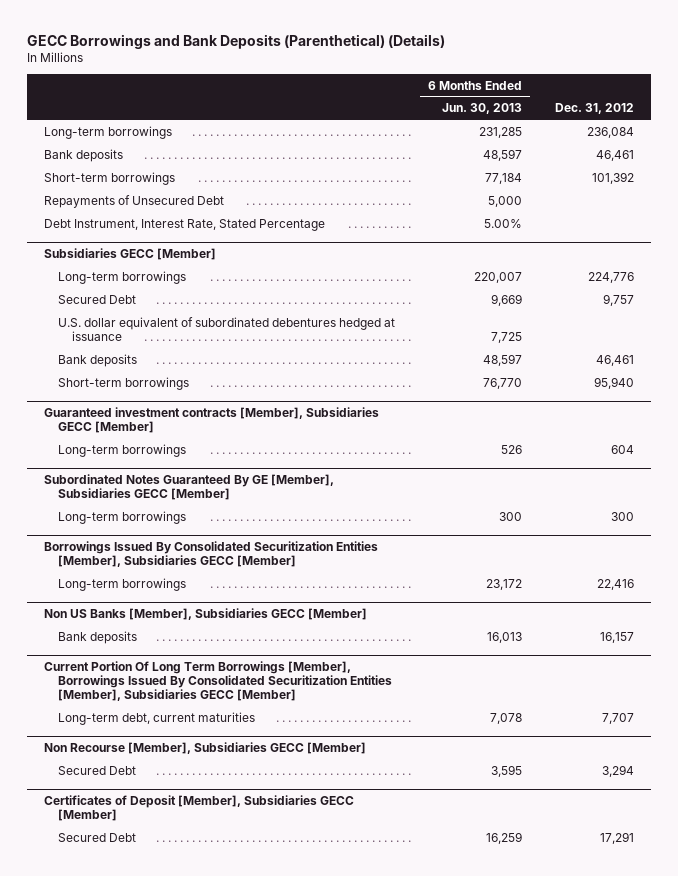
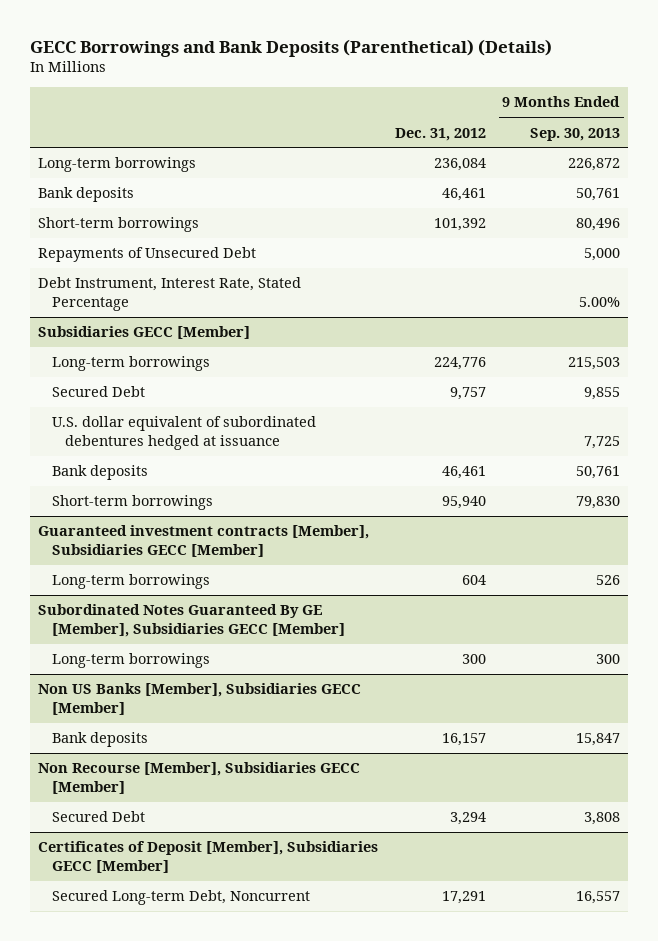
- | 6 Months Ended Jun. 30, 2013 | Dec. 31, 2012
+ | Dec. 31, 2012 | 9 Months Ended Sep. 30, 2013
- Borrowings Issued By Consolidated Securitization Entities [Member], Subsidiaries GECC [Member]
- Long-term borrowings | 23,172 | 22,416
- Current Portion Of Long Term Borrowings [Member], Borrowings Issued By Consolidated Securitization Entities [Member], Subsidiaries GECC [Member]
- Long-term debt, current maturities | 7,078 | 7,707
@ Certificates of Deposit [Member], Subsidiaries GECC [Member]
- Secured Debt | 16,259 | 17,291
+ Secured Long-term Debt, Noncurrent | 17,291 | 16,557

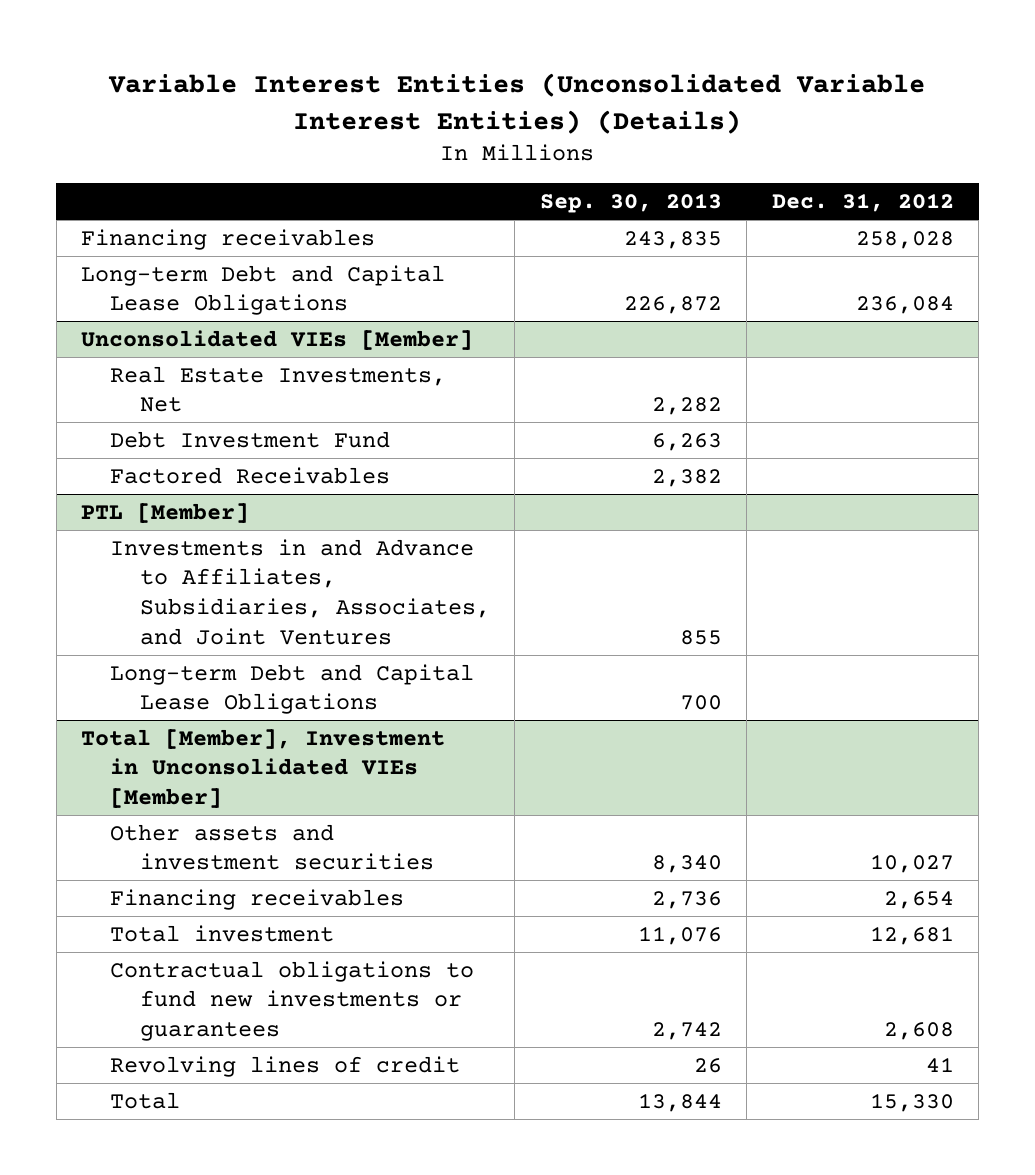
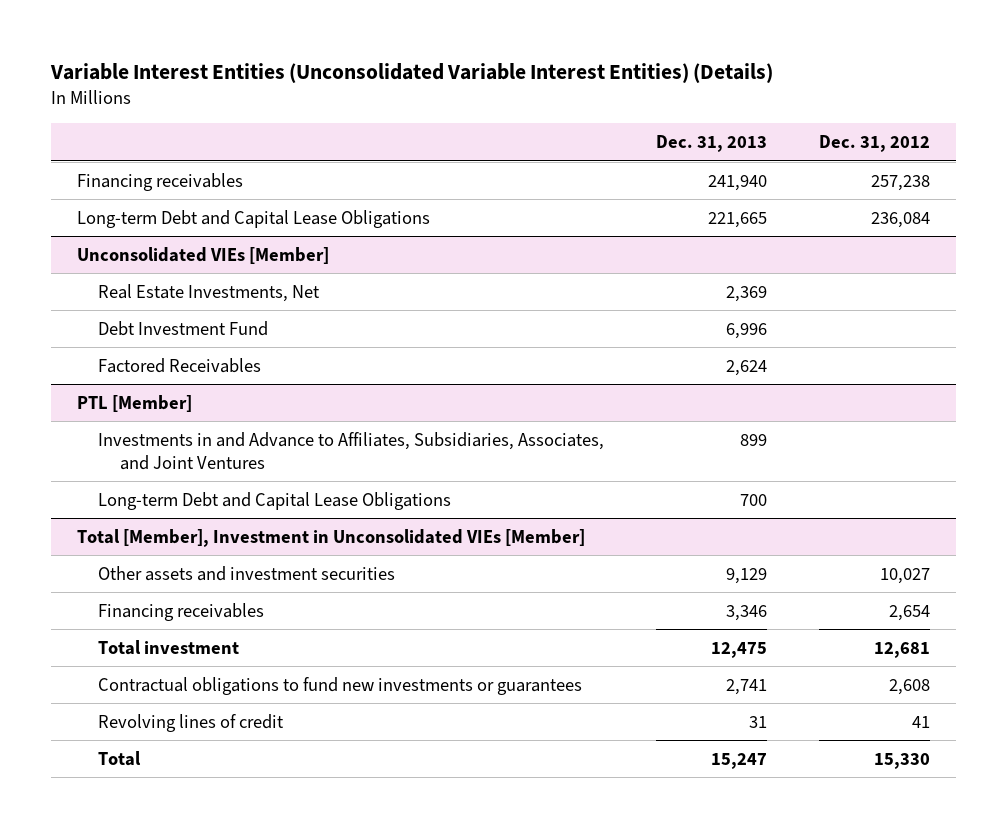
- | Sep. 30, 2013 | Dec. 31, 2012
+ | Dec. 31, 2013 | Dec. 31, 2012
- Financing receivables | 243,835 | 258,028
+ Financing receivables | 241,940 | 257,238

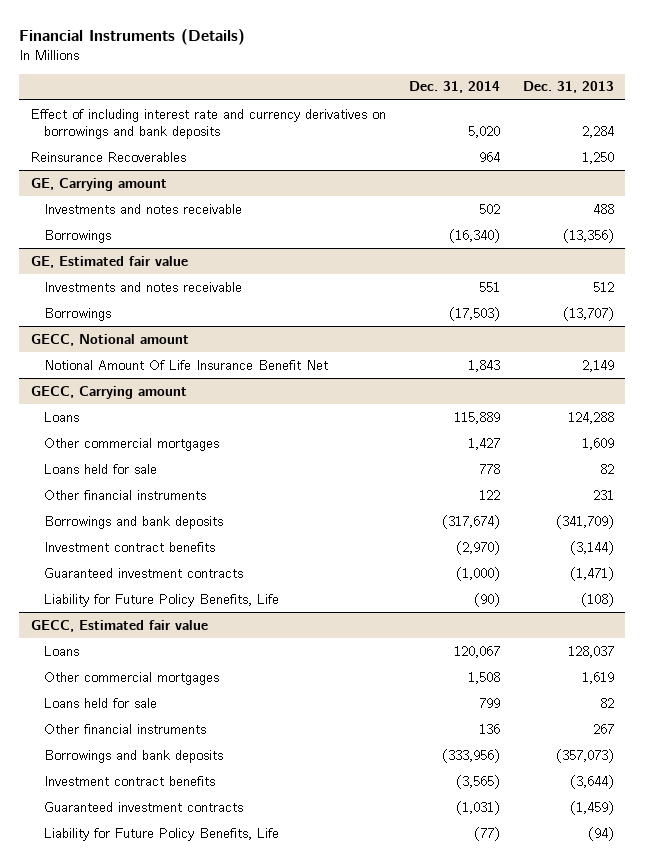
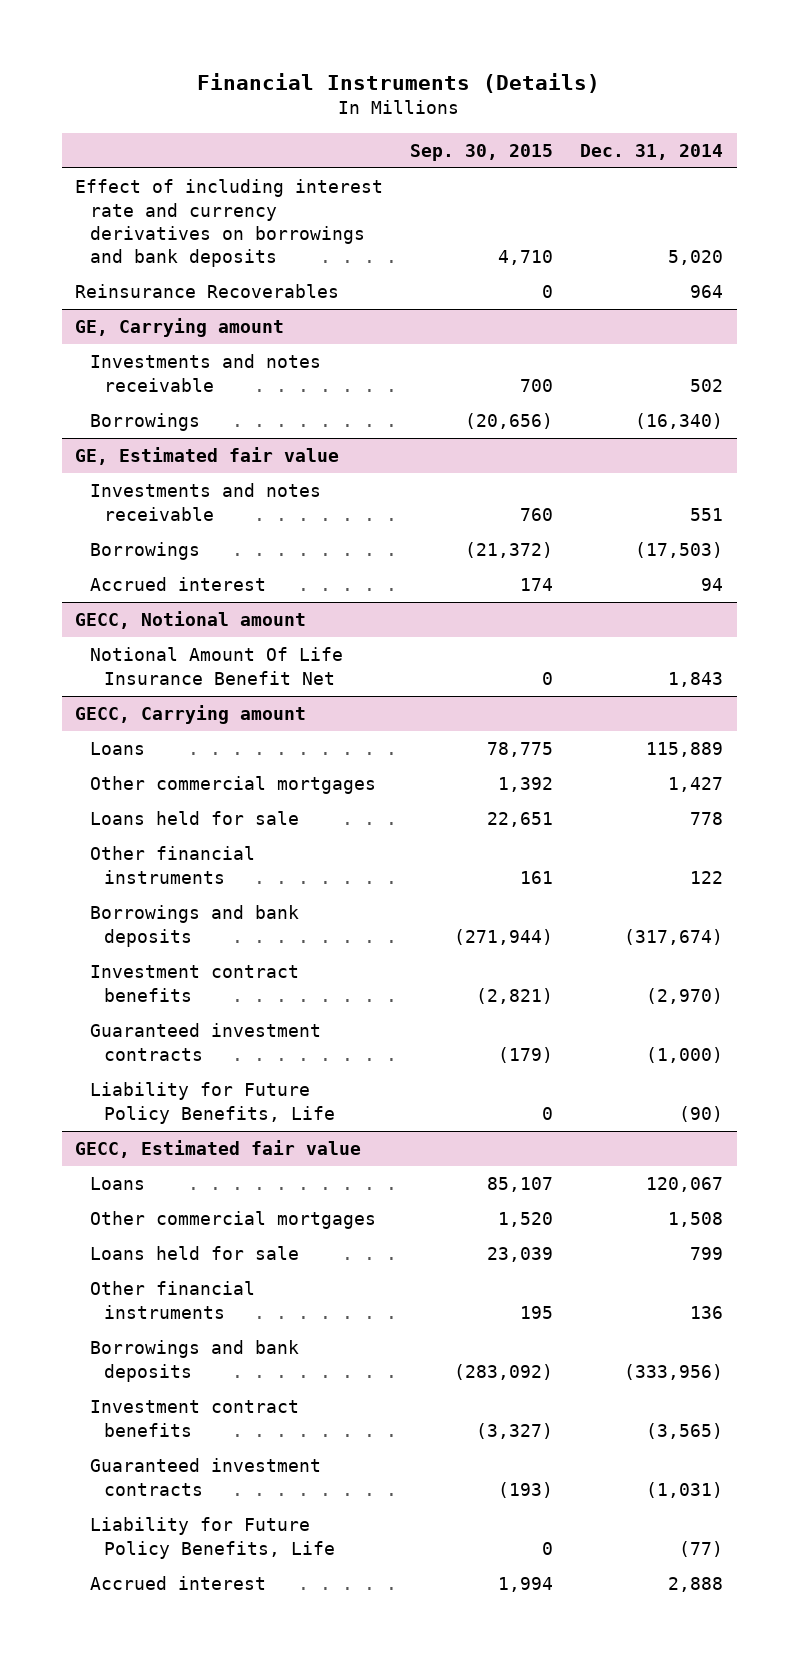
- | Dec. 31, 2014 | Dec. 31, 2013
+ | Sep. 30, 2015 | Dec. 31, 2014
@ GE, Estimated fair value
+ Accrued interest | 174 | 94
@ GECC, Estimated fair value
+ Accrued interest | 1,994 | 2,888

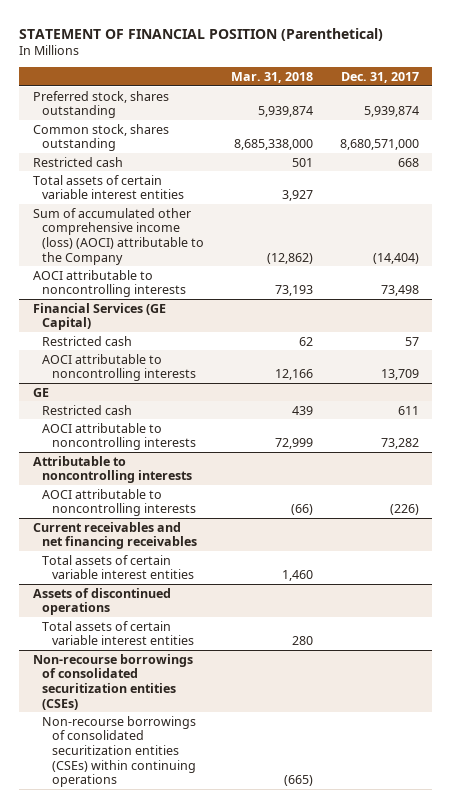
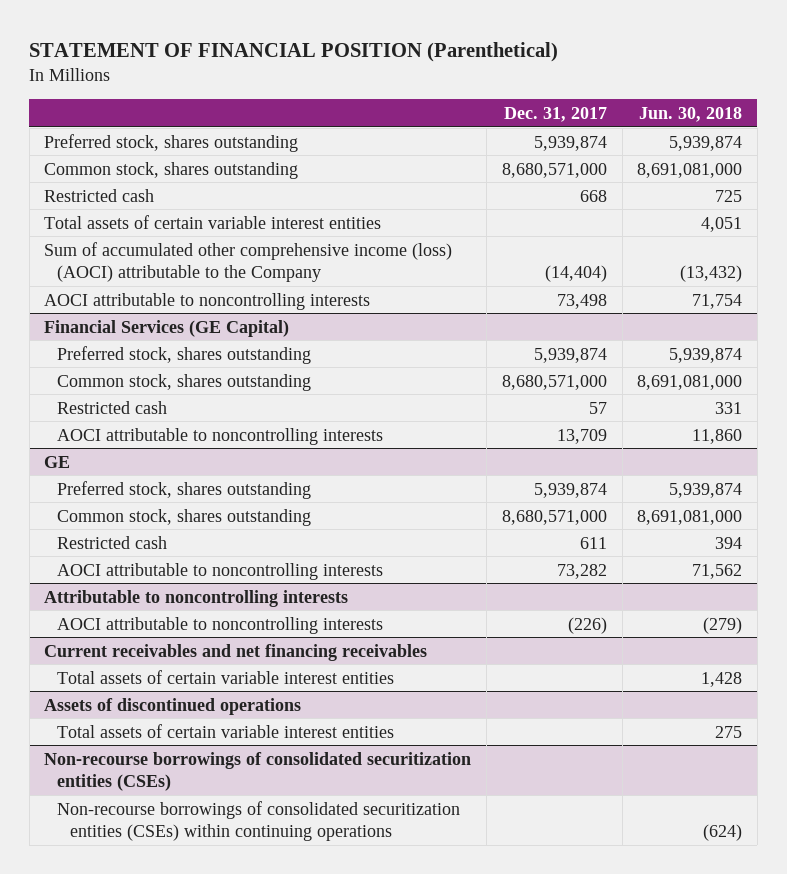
- | Mar. 31, 2018 | Dec. 31, 2017
+ | Dec. 31, 2017 | Jun. 30, 2018
@ Financial Services (GE Capital)
+ Preferred stock, shares outstanding | 5,939,874 | 5,939,874
+ Common stock, shares outstanding | 8,680,571,000 | 8,691,081,000
@ GE
+ Preferred stock, shares outstanding | 5,939,874 | 5,939,874
+ Common stock, shares outstanding | 8,680,571,000 | 8,691,081,000

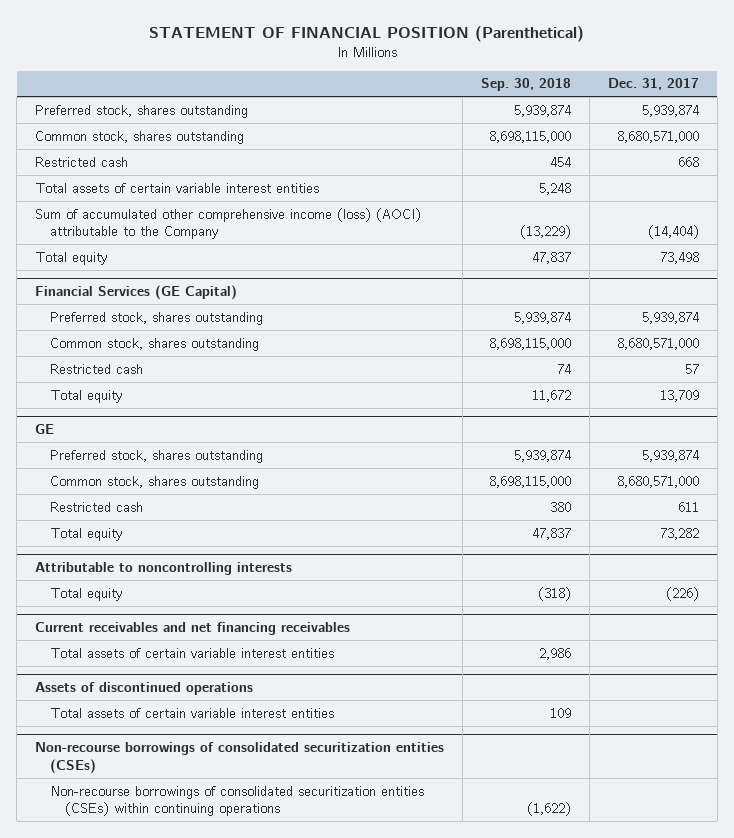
- | Dec. 31, 2017 | Jun. 30, 2018
+ | Sep. 30, 2018 | Dec. 31, 2017
- AOCI attributable to noncontrolling interests | 73,498 | 71,754
+ Total equity | 47,837 | 73,498
@ Financial Services (GE Capital)
- AOCI attributable to noncontrolling interests | 13,709 | 11,860
+ Total equity | 11,672 | 13,709
@ GE
- AOCI attributable to noncontrolling interests | 73,282 | 71,562
+ Total equity | 47,837 | 73,282
@ Attributable to noncontrolling interests
- AOCI attributable to noncontrolling interests | (226) | (279)
+ Total equity | (318) | (226)

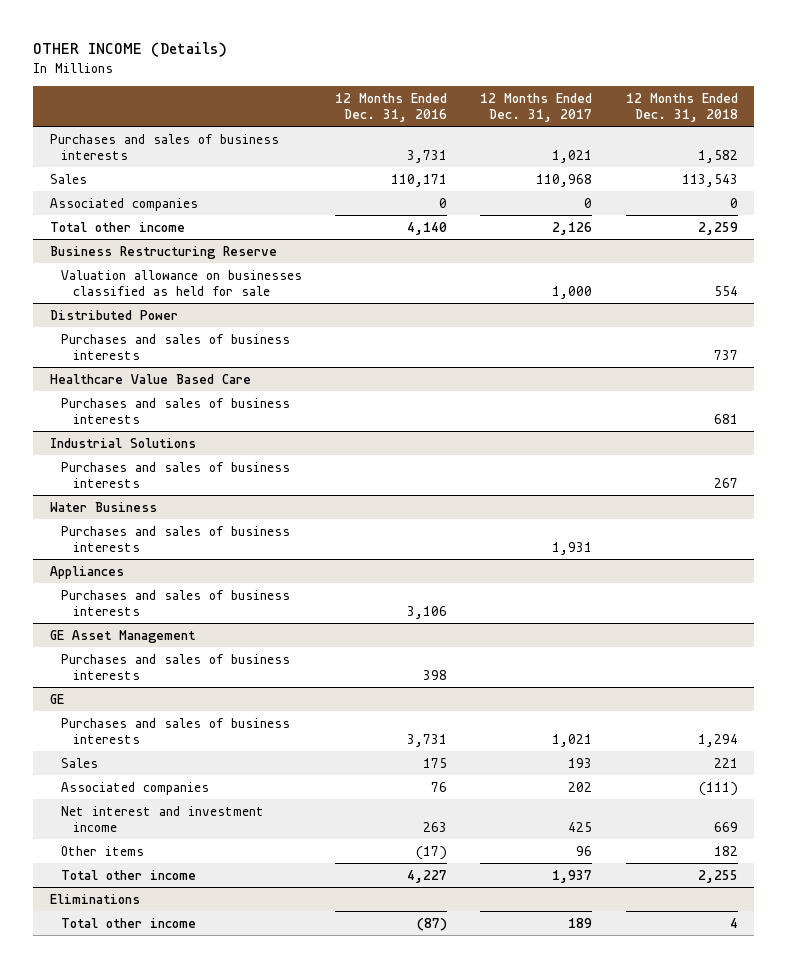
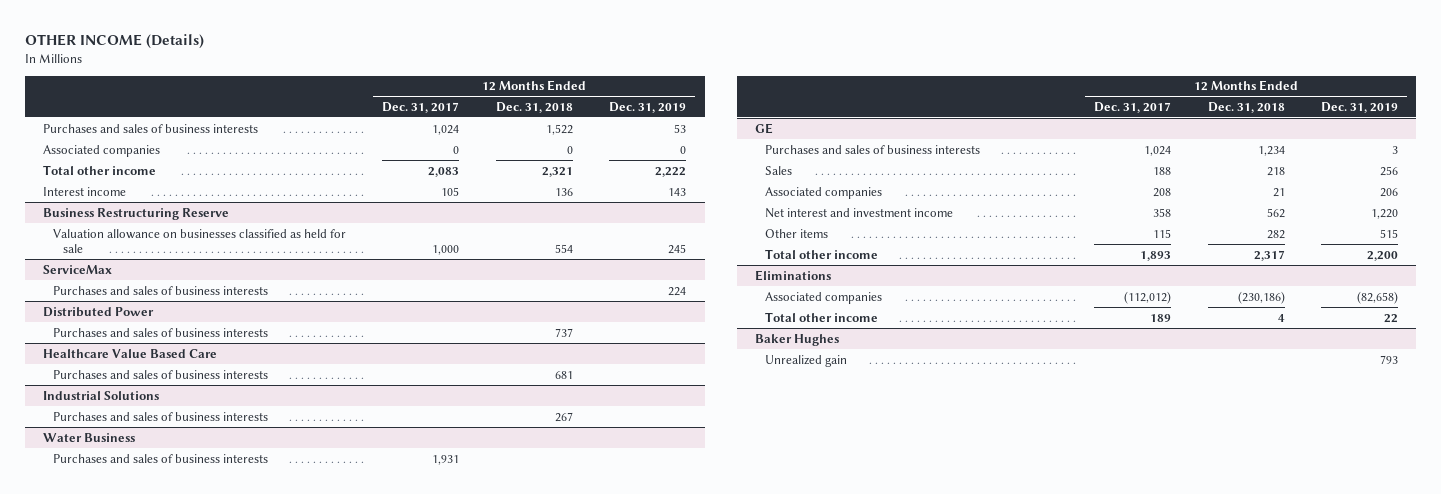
- | 12 Months Ended Dec. 31, 2016 | 12 Months Ended Dec. 31, 2017 | 12 Months Ended Dec. 31, 2018
+ | 12 Months Ended Dec. 31, 2017 | 12 Months Ended Dec. 31, 2018 | 12 Months Ended Dec. 31, 2019
- Purchases and sales of business interests | 3,731 | 1,021 | 1,582
- Sales | 110,171 | 110,968 | 113,543
+ Purchases and sales of business interests | 1,024 | 1,522 | 53
- Total other income | 4,140 | 2,126 | 2,259
+ Total other income | 2,083 | 2,321 | 2,222
+ Interest income | 105 | 136 | 143
+ ServiceMax
+ Purchases and sales of business interests | | | 224
- Appliances
- Purchases and sales of business interests | 3,106 | |
- GE Asset Management
- Purchases and sales of business interests | 398 | |
@ GE
- Purchases and sales of business interests | 3,731 | 1,021 | 1,294
- Sales | 175 | 193 | 221
- Associated companies | 76 | 202 | (111)
- Net interest and investment income | 263 | 425 | 669
- Other items | (17) | 96 | 182
- Total other income | 4,227 | 1,937 | 2,255
+ Purchases and sales of business interests | 1,024 | 1,234 | 3
+ Sales | 188 | 218 | 256
+ Associated companies | 208 | 21 | 206
+ Net interest and investment income | 358 | 562 | 1,220
+ Other items | 115 | 282 | 515
+ Total other income | 1,893 | 2,317 | 2,200
@ Eliminations
+ Associated companies | (112,012) | (230,186) | (82,658)
+ Baker Hughes
+ Unrealized gain | | | 793

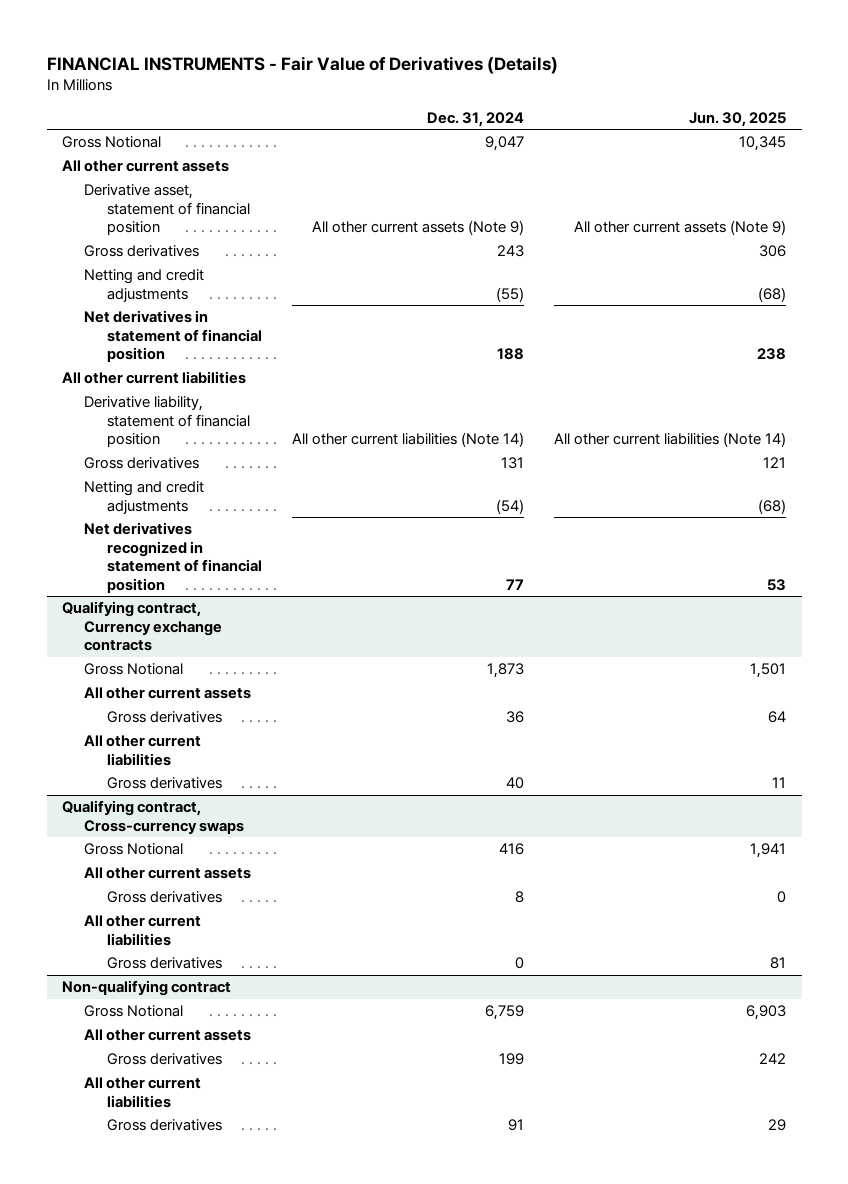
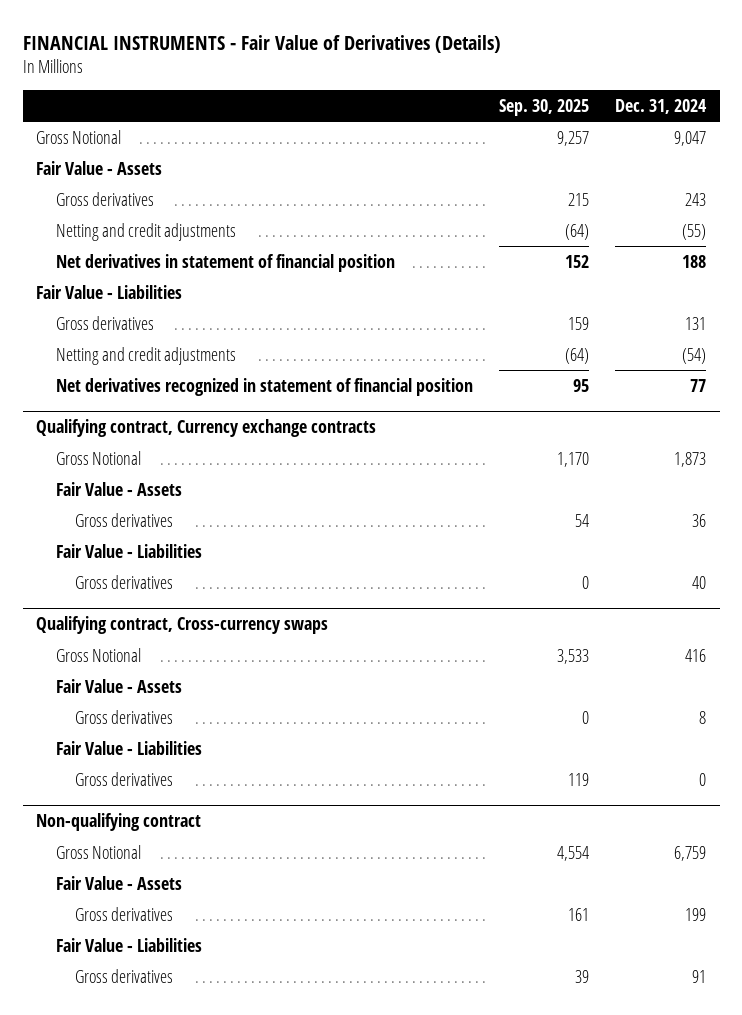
- | Dec. 31, 2024 | Jun. 30, 2025
+ | Sep. 30, 2025 | Dec. 31, 2024
- All other current assets
- Derivative asset, statement of financial position | All other current assets (Note 9) | All other current assets (Note 9)
+ Fair Value - Assets
- All other current liabilities
- Derivative liability, statement of financial position | All other current liabilities (Note 14) | All other current liabilities (Note 14)
+ Fair Value - Liabilities
@ Qualifying contract, Currency exchange contracts
- All other current assets
+ Fair Value - Assets
- All other current liabilities
+ Fair Value - Liabilities
@ Qualifying contract, Cross-currency swaps
- All other current assets
+ Fair Value - Assets
- All other current liabilities
+ Fair Value - Liabilities
@ Non-qualifying contract
- All other current assets
+ Fair Value - Assets
- All other current liabilities
+ Fair Value - Liabilities

